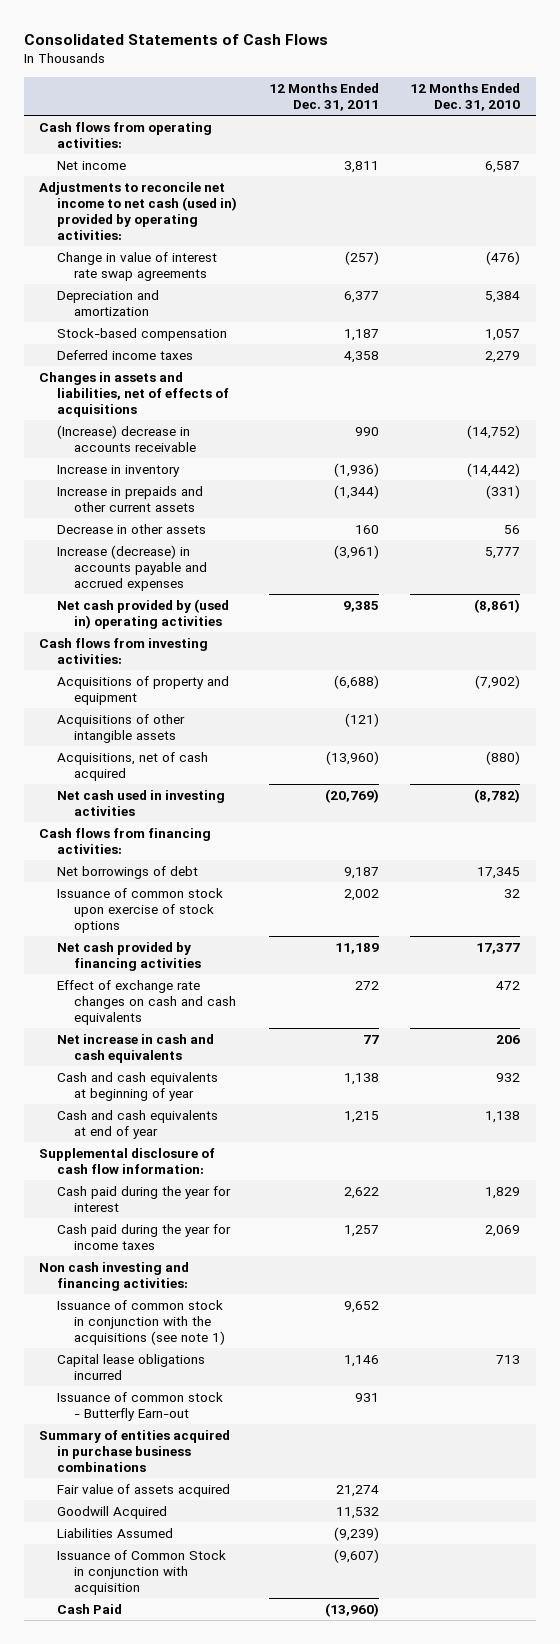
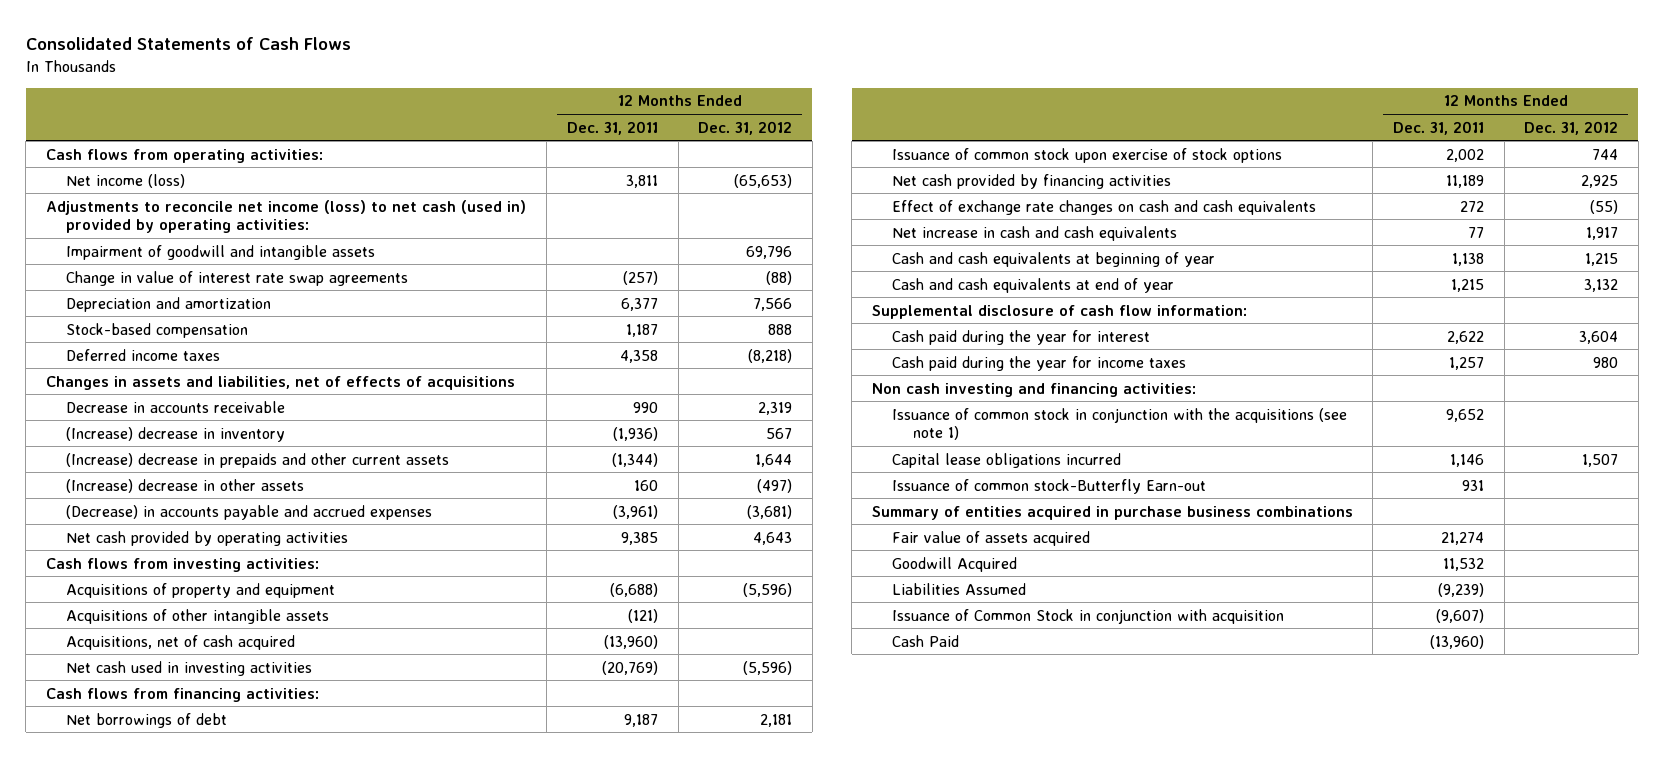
- | 12 Months Ended Dec. 31, 2011 | 12 Months Ended Dec. 31, 2010
+ | 12 Months Ended Dec. 31, 2011 | 12 Months Ended Dec. 31, 2012
- Net income | 3,811 | 6,587
- Adjustments to reconcile net income to net cash (used in) provided by operating activities:
+ Net income (loss) | 3,811 | (65,653)
+ Adjustments to reconcile net income (loss) to net cash (used in) provided by operating activities:
+ Impairment of goodwill and intangible assets | | 69,796
- (Increase) decrease in accounts receivable | 990 | (14,752)
- Increase in inventory | (1,936) | (14,442)
- Increase in prepaids and other current assets | (1,344) | (331)
- Decrease in other assets | 160 | 56
- Increase (decrease) in accounts payable and accrued expenses | (3,961) | 5,777
- Net cash provided by (used in) operating activities | 9,385 | (8,861)
+ Decrease in accounts receivable | 990 | 2,319
+ (Increase) decrease in inventory | (1,936) | 567
+ (Increase) decrease in prepaids and other current assets | (1,344) | 1,644
+ (Increase) decrease in other assets | 160 | (497)
+ (Decrease) in accounts payable and accrued expenses | (3,961) | (3,681)
+ Net cash provided by operating activities | 9,385 | 4,643
- Issuance of common stock - Butterfly Earn-out | 931 |
+ Issuance of common stock-Butterfly Earn-out | 931 |

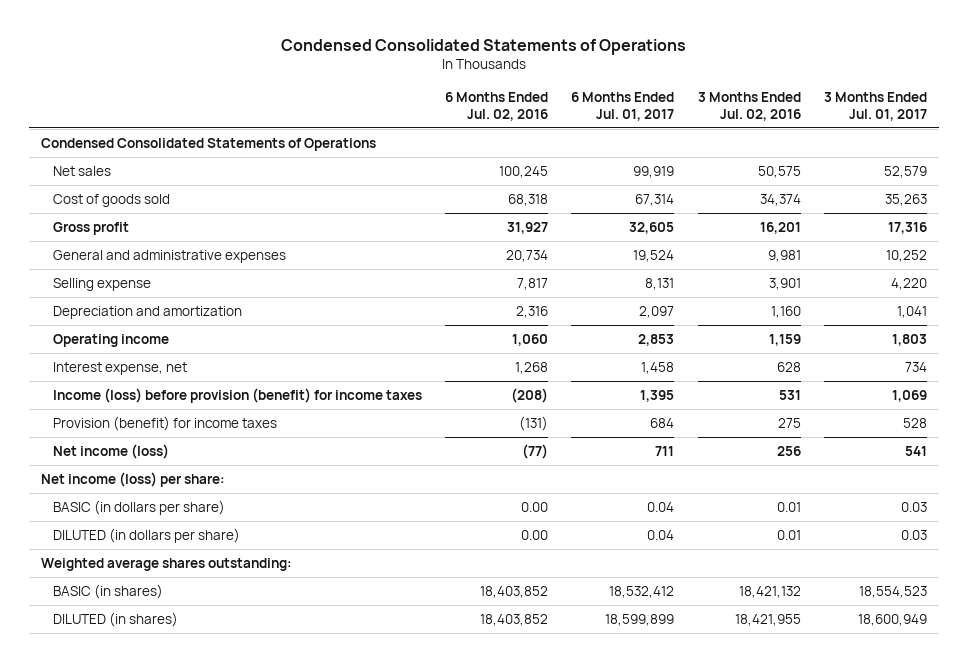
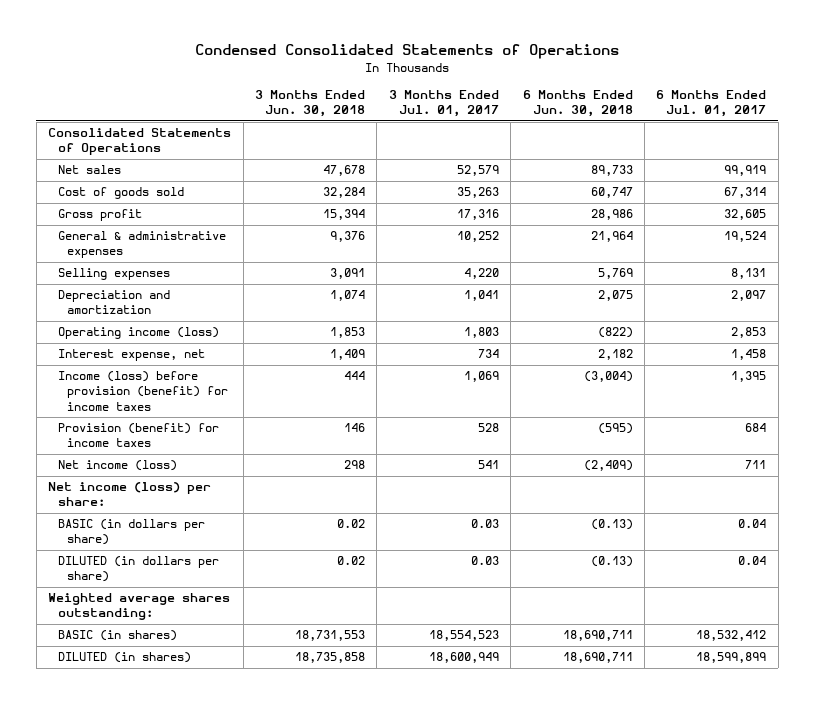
- | 6 Months Ended Jul. 02, 2016 | 6 Months Ended Jul. 01, 2017 | 3 Months Ended Jul. 02, 2016 | 3 Months Ended Jul. 01, 2017
+ | 3 Months Ended Jun. 30, 2018 | 3 Months Ended Jul. 01, 2017 | 6 Months Ended Jun. 30, 2018 | 6 Months Ended Jul. 01, 2017
- Condensed Consolidated Statements of Operations
+ Consolidated Statements of Operations
- General and administrative expenses | 20,734 | 19,524 | 9,981 | 10,252
- Selling expense | 7,817 | 8,131 | 3,901 | 4,220
+ General & administrative expenses | 9,376 | 10,252 | 21,964 | 19,524
+ Selling expenses | 3,091 | 4,220 | 5,769 | 8,131
- Operating income | 1,060 | 2,853 | 1,159 | 1,803
+ Operating income (loss) | 1,853 | 1,803 | (822) | 2,853

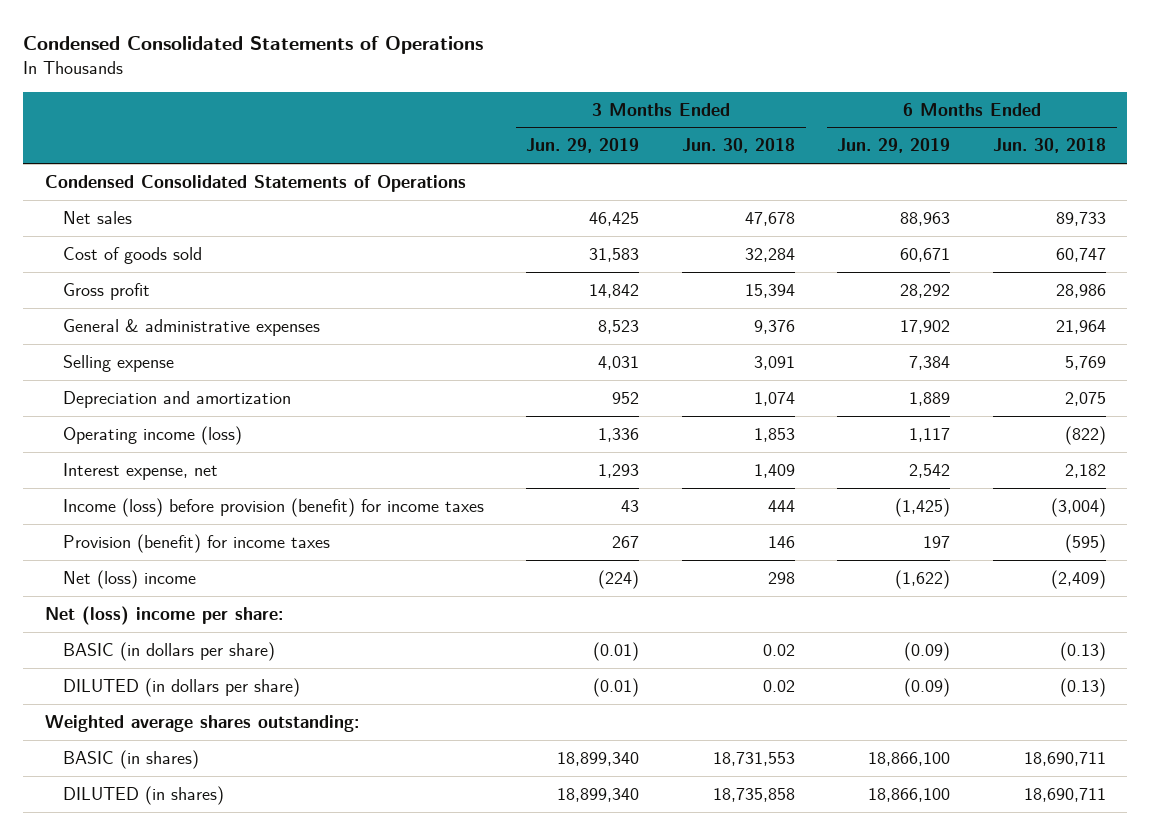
- | 3 Months Ended Jun. 30, 2018 | 3 Months Ended Jul. 01, 2017 | 6 Months Ended Jun. 30, 2018 | 6 Months Ended Jul. 01, 2017
+ | 3 Months Ended Jun. 29, 2019 | 3 Months Ended Jun. 30, 2018 | 6 Months Ended Jun. 29, 2019 | 6 Months Ended Jun. 30, 2018
- Consolidated Statements of Operations
+ Condensed Consolidated Statements of Operations
- Selling expenses | 3,091 | 4,220 | 5,769 | 8,131
+ Selling expense | 4,031 | 3,091 | 7,384 | 5,769
- Net income (loss) | 298 | 541 | (2,409) | 711
- Net income (loss) per share:
+ Net (loss) income | (224) | 298 | (1,622) | (2,409)
+ Net (loss) income per share:

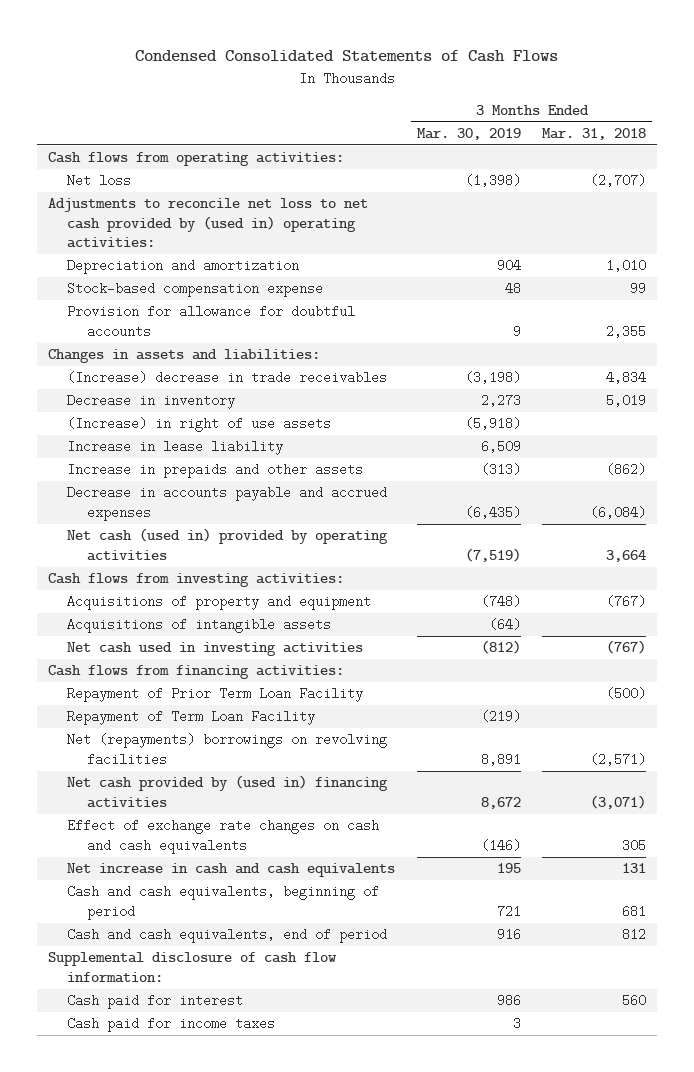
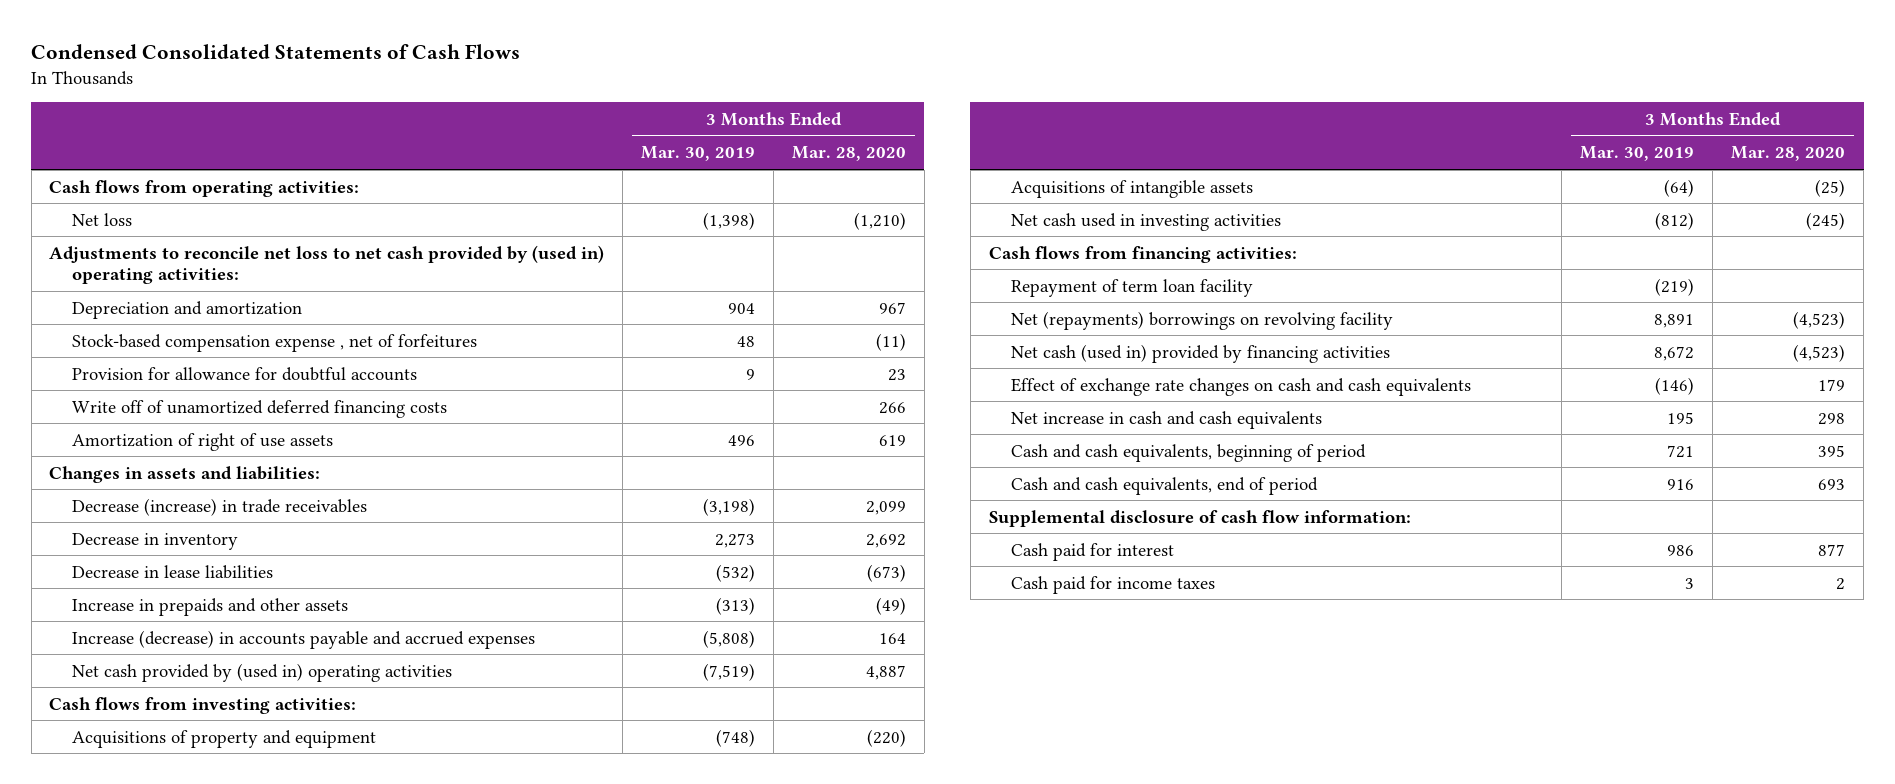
- | 3 Months Ended Mar. 30, 2019 | 3 Months Ended Mar. 31, 2018
+ | 3 Months Ended Mar. 30, 2019 | 3 Months Ended Mar. 28, 2020
- Stock-based compensation expense | 48 | 99
+ Stock-based compensation expense , net of forfeitures | 48 | (11)
+ Write off of unamortized deferred financing costs | | 266
+ Amortization of right of use assets | 496 | 619
- (Increase) decrease in trade receivables | (3,198) | 4,834
+ Decrease (increase) in trade receivables | (3,198) | 2,099
- (Increase) in right of use assets | (5,918) |
- Increase in lease liability | 6,509 |
+ Decrease in lease liabilities | (532) | (673)
- Decrease in accounts payable and accrued expenses | (6,435) | (6,084)
- Net cash (used in) provided by operating activities | (7,519) | 3,664
+ Increase (decrease) in accounts payable and accrued expenses | (5,808) | 164
+ Net cash provided by (used in) operating activities | (7,519) | 4,887
- Repayment of Prior Term Loan Facility | | (500)
- Repayment of Term Loan Facility | (219) |
- Net (repayments) borrowings on revolving facilities | 8,891 | (2,571)
- Net cash provided by (used in) financing activities | 8,672 | (3,071)
+ Repayment of term loan facility | (219) |
+ Net (repayments) borrowings on revolving facility | 8,891 | (4,523)
+ Net cash (used in) provided by financing activities | 8,672 | (4,523)

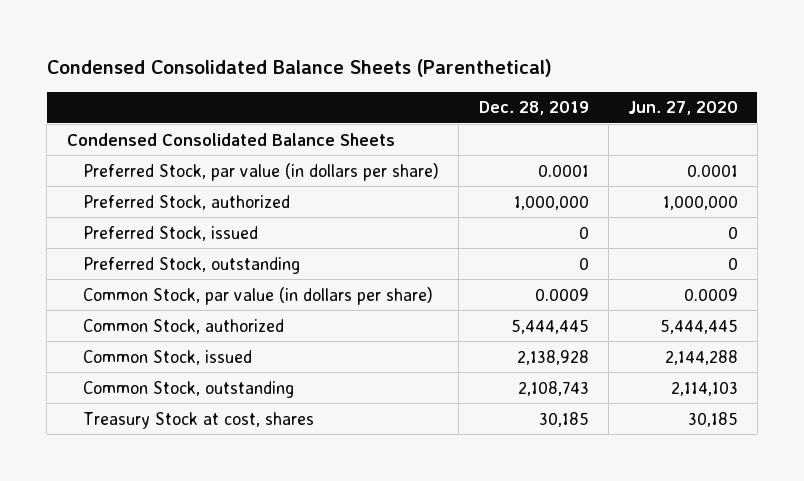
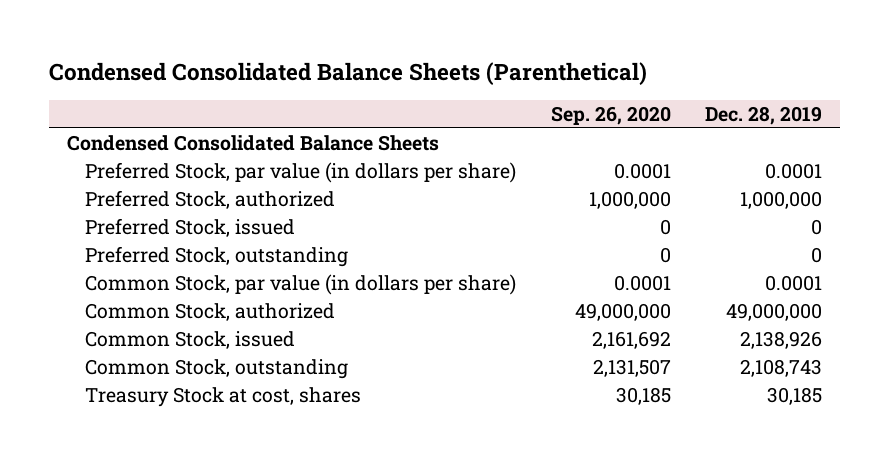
- | Dec. 28, 2019 | Jun. 27, 2020
+ | Sep. 26, 2020 | Dec. 28, 2019
- Common Stock, par value (in dollars per share) | 0.0009 | 0.0009
- Common Stock, authorized | 5,444,445 | 5,444,445
- Common Stock, issued | 2,138,928 | 2,144,288
+ Common Stock, par value (in dollars per share) | 0.0001 | 0.0001
+ Common Stock, authorized | 49,000,000 | 49,000,000
+ Common Stock, issued | 2,161,692 | 2,138,926

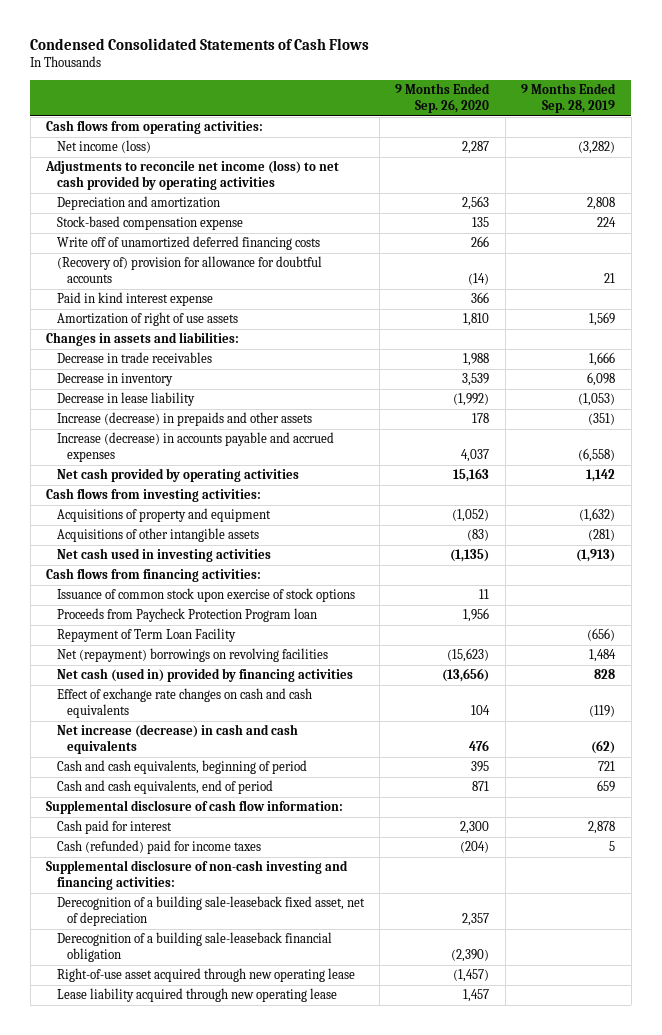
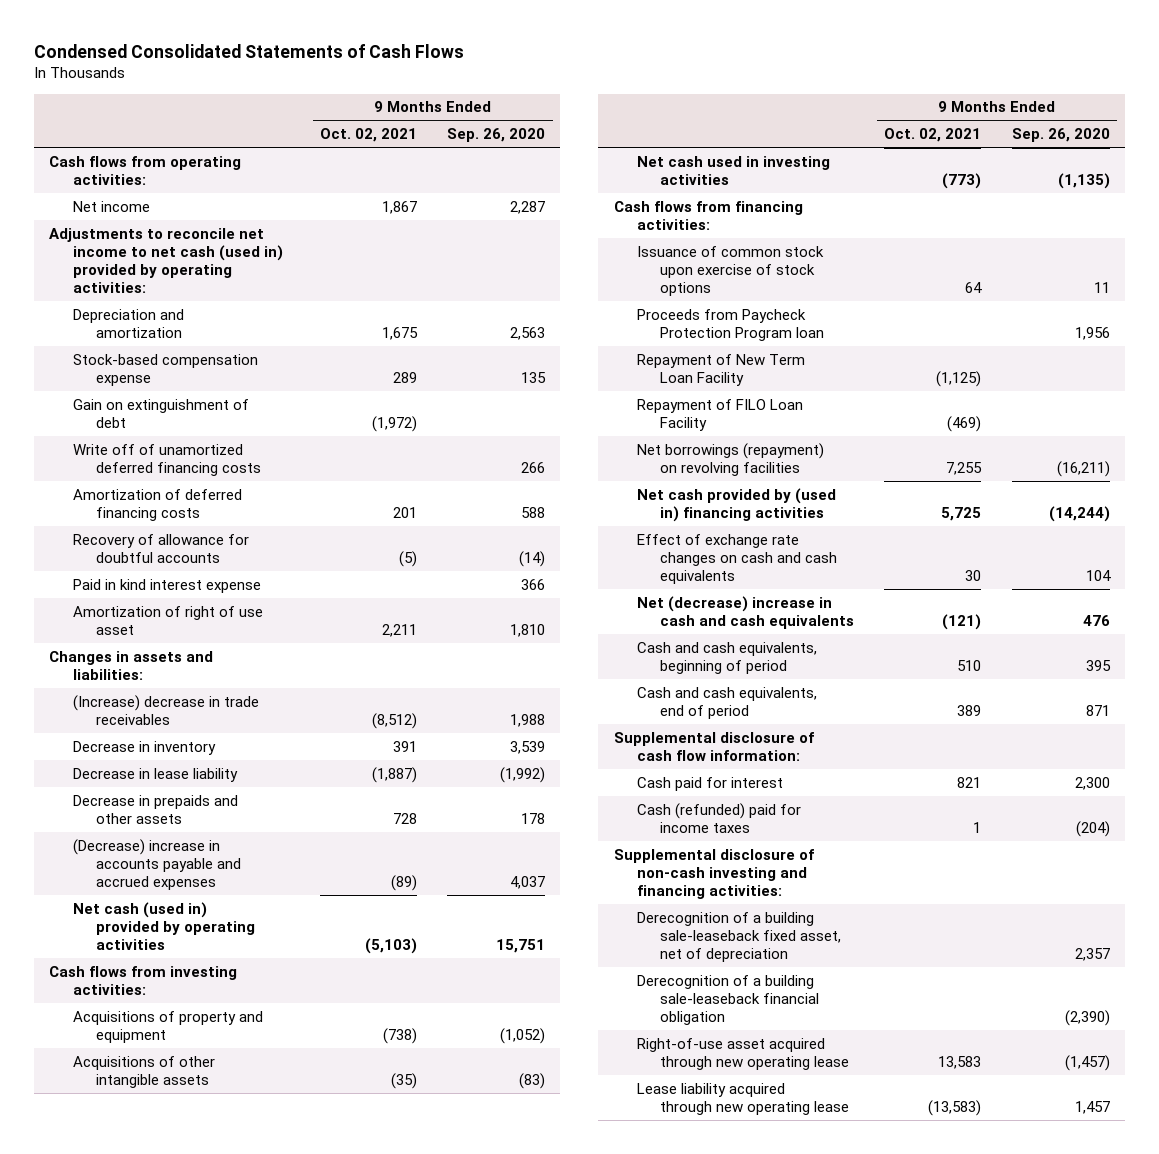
- | 9 Months Ended Sep. 26, 2020 | 9 Months Ended Sep. 28, 2019
+ | 9 Months Ended Oct. 02, 2021 | 9 Months Ended Sep. 26, 2020
- Net income (loss) | 2,287 | (3,282)
- Adjustments to reconcile net income (loss) to net cash provided by operating activities
+ Net income | 1,867 | 2,287
+ Adjustments to reconcile net income to net cash (used in) provided by operating activities:
+ Gain on extinguishment of debt | (1,972) |
- (Recovery of) provision for allowance for doubtful accounts | (14) | 21
+ Amortization of deferred financing costs | 201 | 588
+ Recovery of allowance for doubtful accounts | (5) | (14)
- Amortization of right of use assets | 1,810 | 1,569
+ Amortization of right of use asset | 2,211 | 1,810
- Decrease in trade receivables | 1,988 | 1,666
+ (Increase) decrease in trade receivables | (8,512) | 1,988
- Increase (decrease) in prepaids and other assets | 178 | (351)
- Increase (decrease) in accounts payable and accrued expenses | 4,037 | (6,558)
- Net cash provided by operating activities | 15,163 | 1,142
+ Decrease in prepaids and other assets | 728 | 178
+ (Decrease) increase in accounts payable and accrued expenses | (89) | 4,037
+ Net cash (used in) provided by operating activities | (5,103) | 15,751
- Repayment of Term Loan Facility | | (656)
- Net (repayment) borrowings on revolving facilities | (15,623) | 1,484
- Net cash (used in) provided by financing activities | (13,656) | 828
+ Repayment of New Term Loan Facility | (1,125) |
+ Repayment of FILO Loan Facility | (469) |
+ Net borrowings (repayment) on revolving facilities | 7,255 | (16,211)
+ Net cash provided by (used in) financing activities | 5,725 | (14,244)
- Net increase (decrease) in cash and cash equivalents | 476 | (62)
+ Net (decrease) increase in cash and cash equivalents | (121) | 476

